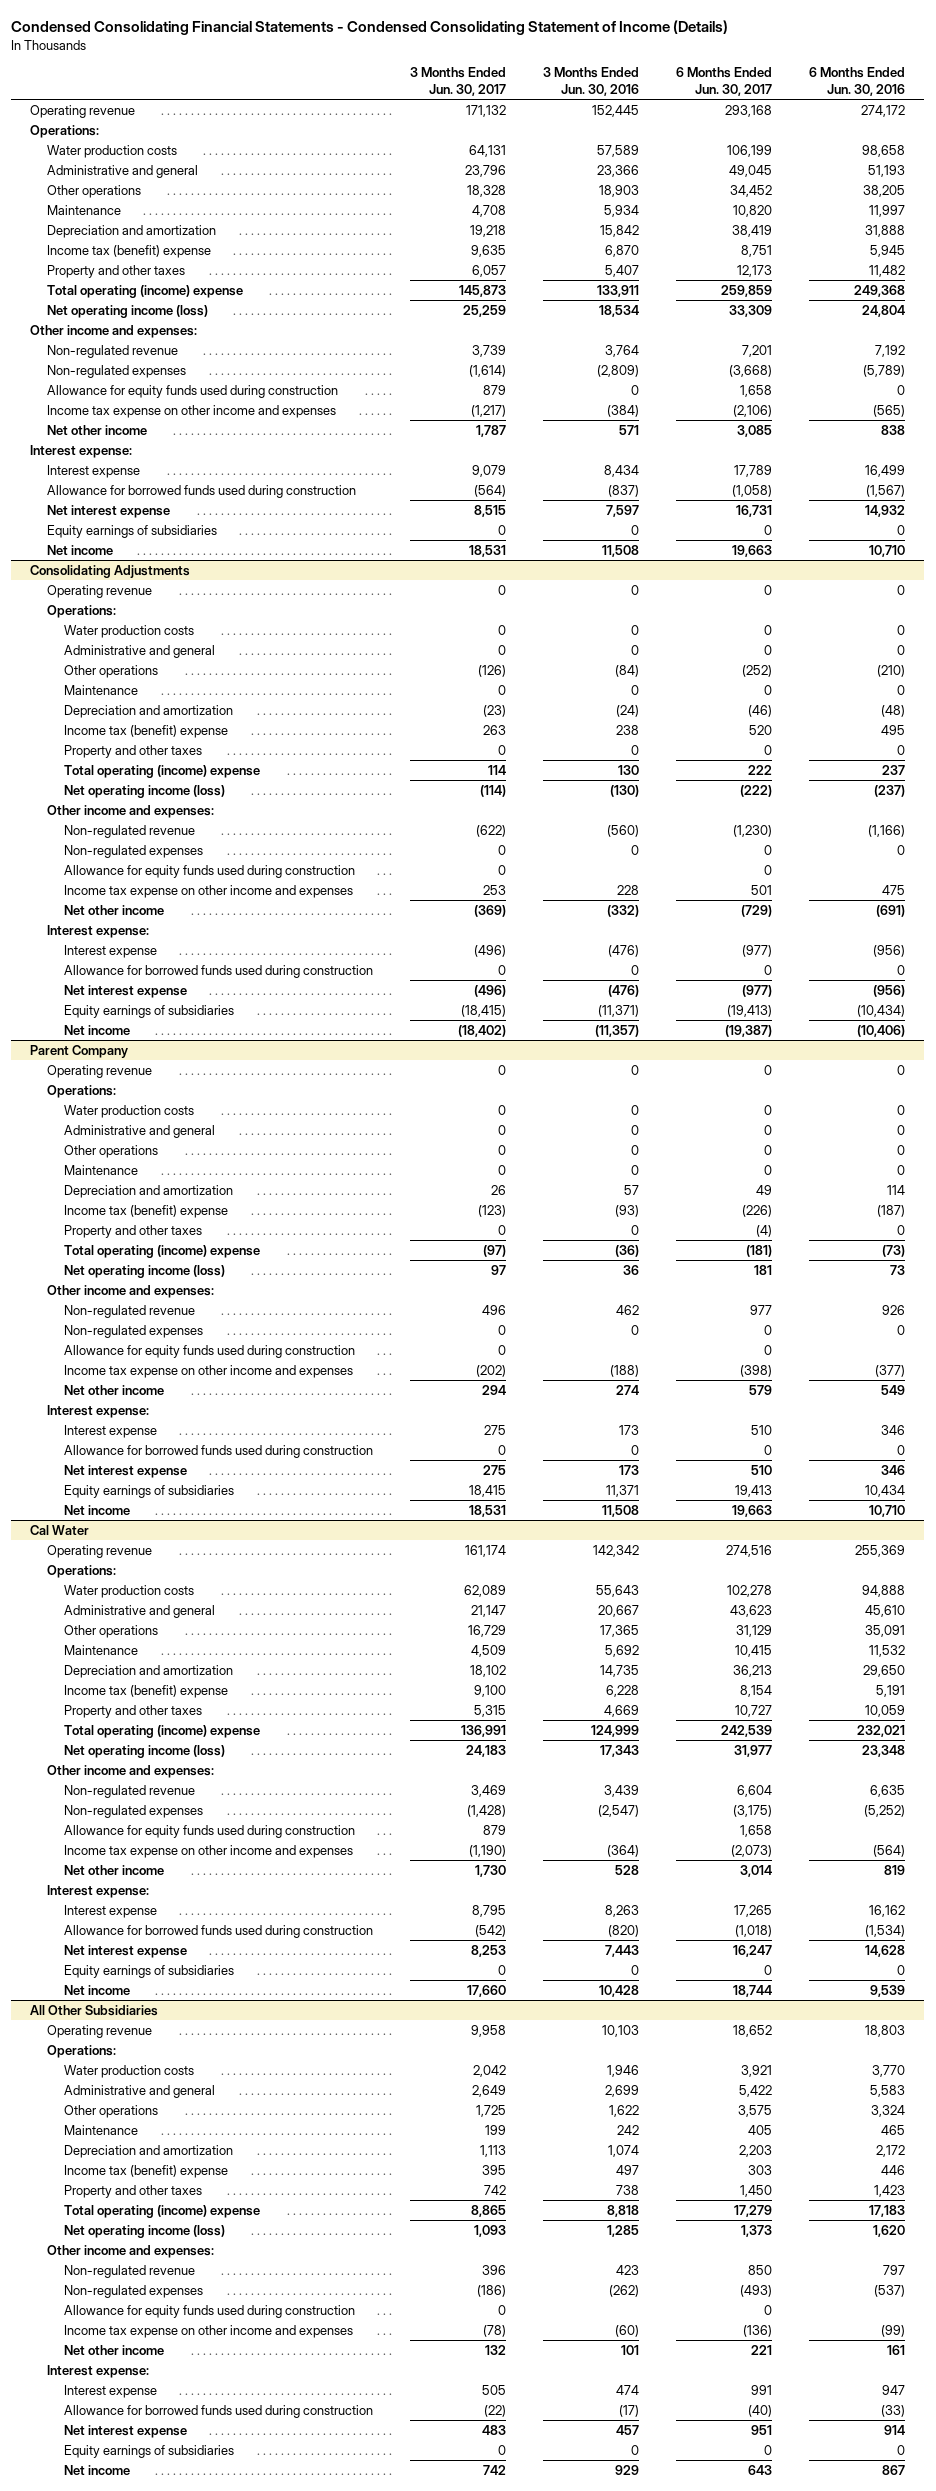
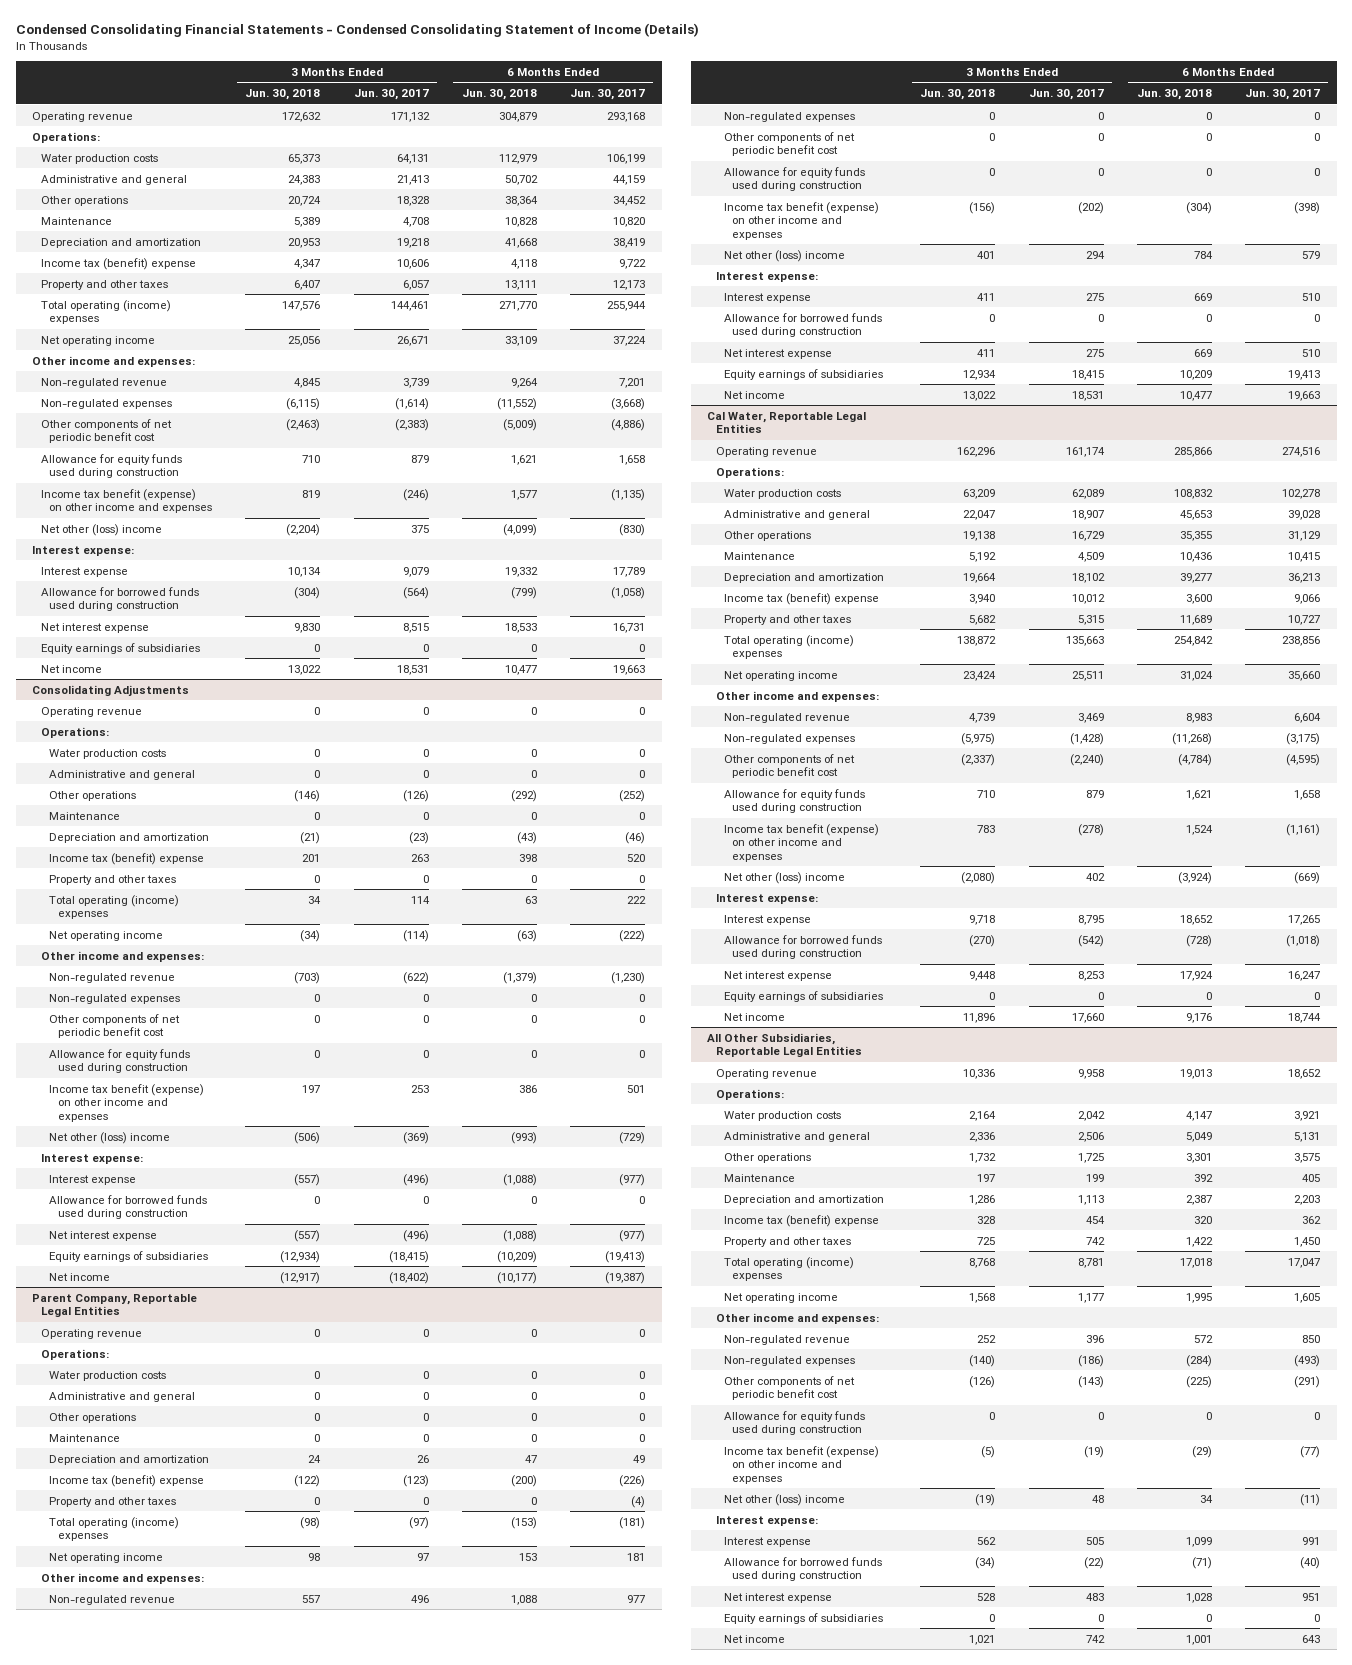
- | 3 Months Ended Jun. 30, 2017 | 3 Months Ended Jun. 30, 2016 | 6 Months Ended Jun. 30, 2017 | 6 Months Ended Jun. 30, 2016
+ | 3 Months Ended Jun. 30, 2018 | 3 Months Ended Jun. 30, 2017 | 6 Months Ended Jun. 30, 2018 | 6 Months Ended Jun. 30, 2017
- Administrative and general | 23,796 | 23,366 | 49,045 | 51,193
+ Administrative and general | 24,383 | 21,413 | 50,702 | 44,159
- Income tax (benefit) expense | 9,635 | 6,870 | 8,751 | 5,945
+ Income tax (benefit) expense | 4,347 | 10,606 | 4,118 | 9,722
- Total operating (income) expense | 145,873 | 133,911 | 259,859 | 249,368
- Net operating income (loss) | 25,259 | 18,534 | 33,309 | 24,804
+ Total operating (income) expenses | 147,576 | 144,461 | 271,770 | 255,944
+ Net operating income | 25,056 | 26,671 | 33,109 | 37,224
+ Other components of net periodic benefit cost | (2,463) | (2,383) | (5,009) | (4,886)
- Income tax expense on other income and expenses | (1,217) | (384) | (2,106) | (565)
- Net other income | 1,787 | 571 | 3,085 | 838
+ Income tax benefit (expense) on other income and expenses | 819 | (246) | 1,577 | (1,135)
+ Net other (loss) income | (2,204) | 375 | (4,099) | (830)
@ Consolidating Adjustments
- Total operating (income) expense | 114 | 130 | 222 | 237
- Net operating income (loss) | (114) | (130) | (222) | (237)
+ Total operating (income) expenses | 34 | 114 | 63 | 222
+ Net operating income | (34) | (114) | (63) | (222)
+ Other components of net periodic benefit cost | 0 | 0 | 0 | 0
- Income tax expense on other income and expenses | 253 | 228 | 501 | 475
- Net other income | (369) | (332) | (729) | (691)
+ Income tax benefit (expense) on other income and expenses | 197 | 253 | 386 | 501
+ Net other (loss) income | (506) | (369) | (993) | (729)
- Parent Company
+ Parent Company, Reportable Legal Entities
- Total operating (income) expense | (97) | (36) | (181) | (73)
- Net operating income (loss) | 97 | 36 | 181 | 73
+ Total operating (income) expenses | (98) | (97) | (153) | (181)
+ Net operating income | 98 | 97 | 153 | 181
+ Other components of net periodic benefit cost | 0 | 0 | 0 | 0
- Income tax expense on other income and expenses | (202) | (188) | (398) | (377)
- Net other income | 294 | 274 | 579 | 549
+ Income tax benefit (expense) on other income and expenses | (156) | (202) | (304) | (398)
+ Net other (loss) income | 401 | 294 | 784 | 579
- Cal Water
+ Cal Water, Reportable Legal Entities
- Administrative and general | 21,147 | 20,667 | 43,623 | 45,610
+ Administrative and general | 22,047 | 18,907 | 45,653 | 39,028
- Income tax (benefit) expense | 9,100 | 6,228 | 8,154 | 5,191
+ Income tax (benefit) expense | 3,940 | 10,012 | 3,600 | 9,066
- Total operating (income) expense | 136,991 | 124,999 | 242,539 | 232,021
- Net operating income (loss) | 24,183 | 17,343 | 31,977 | 23,348
+ Total operating (income) expenses | 138,872 | 135,663 | 254,842 | 238,856
+ Net operating income | 23,424 | 25,511 | 31,024 | 35,660
+ Other components of net periodic benefit cost | (2,337) | (2,240) | (4,784) | (4,595)
- Income tax expense on other income and expenses | (1,190) | (364) | (2,073) | (564)
- Net other income | 1,730 | 528 | 3,014 | 819
+ Income tax benefit (expense) on other income and expenses | 783 | (278) | 1,524 | (1,161)
+ Net other (loss) income | (2,080) | 402 | (3,924) | (669)
- All Other Subsidiaries
+ All Other Subsidiaries, Reportable Legal Entities
- Administrative and general | 2,649 | 2,699 | 5,422 | 5,583
+ Administrative and general | 2,336 | 2,506 | 5,049 | 5,131
- Income tax (benefit) expense | 395 | 497 | 303 | 446
+ Income tax (benefit) expense | 328 | 454 | 320 | 362
- Total operating (income) expense | 8,865 | 8,818 | 17,279 | 17,183
- Net operating income (loss) | 1,093 | 1,285 | 1,373 | 1,620
+ Total operating (income) expenses | 8,768 | 8,781 | 17,018 | 17,047
+ Net operating income | 1,568 | 1,177 | 1,995 | 1,605
+ Other components of net periodic benefit cost | (126) | (143) | (225) | (291)
- Income tax expense on other income and expenses | (78) | (60) | (136) | (99)
- Net other income | 132 | 101 | 221 | 161
+ Income tax benefit (expense) on other income and expenses | (5) | (19) | (29) | (77)
+ Net other (loss) income | (19) | 48 | 34 | (11)

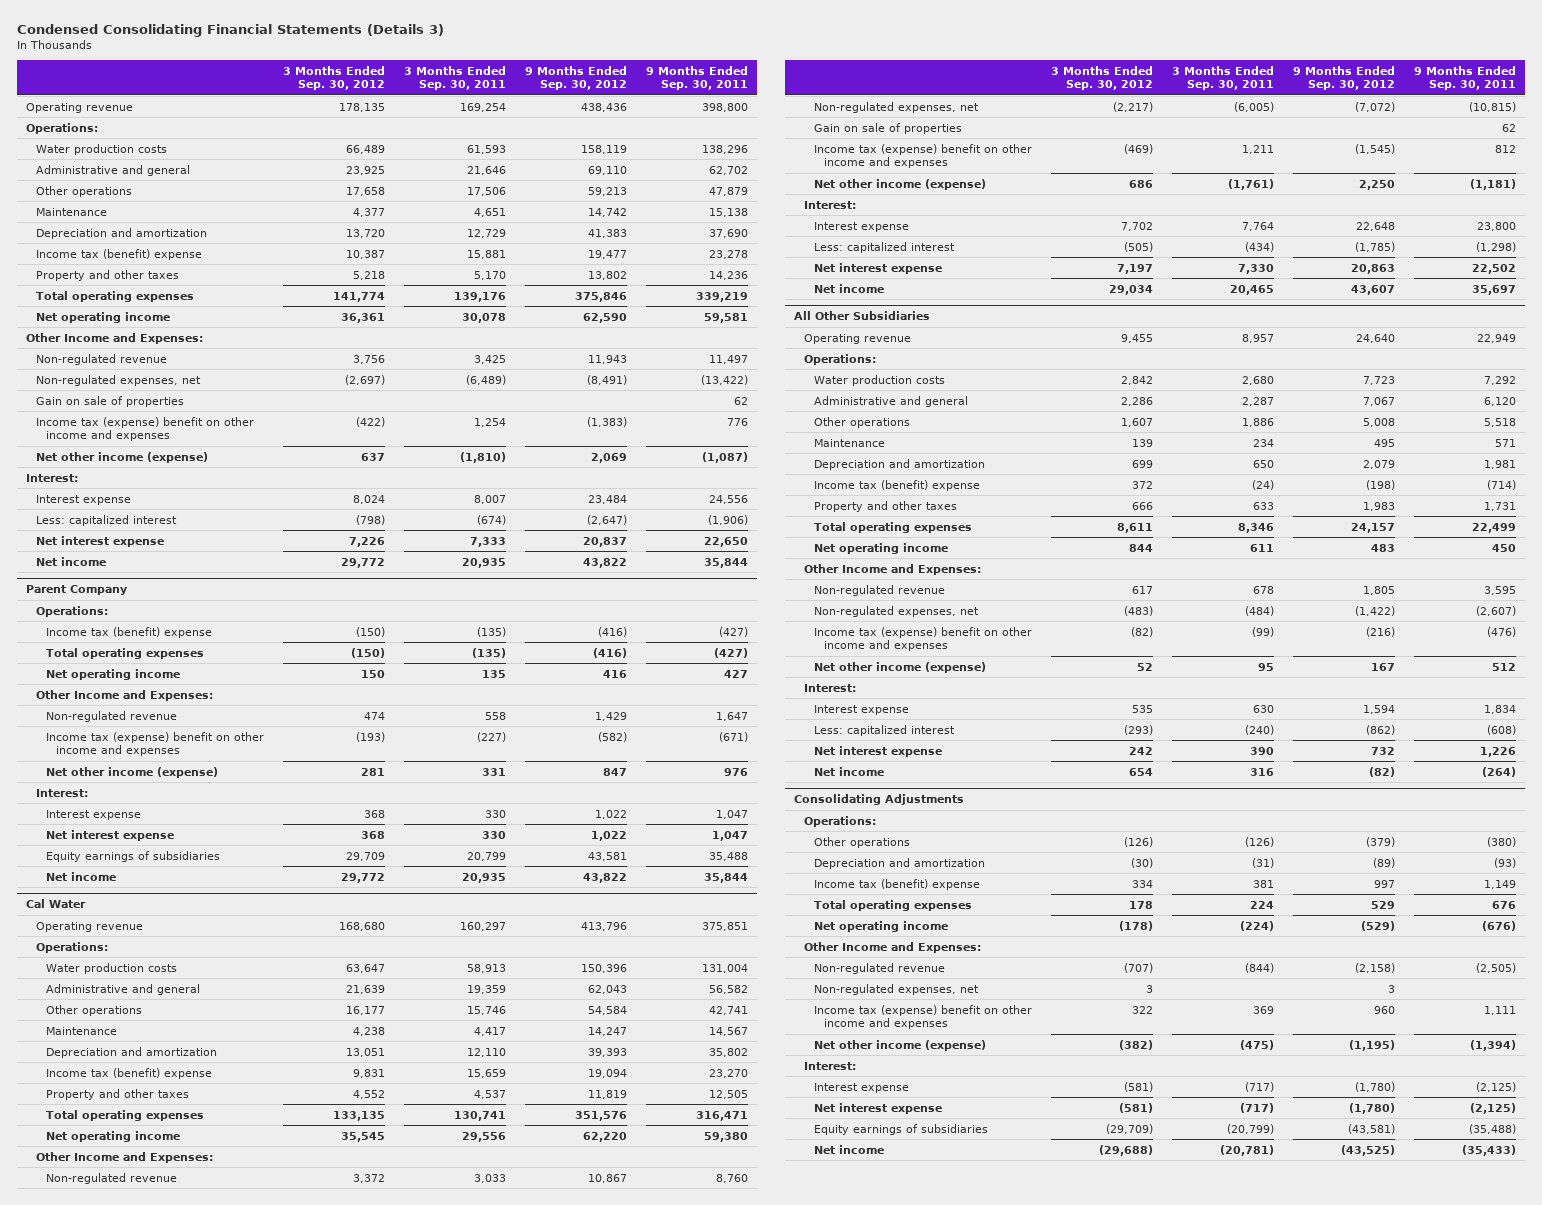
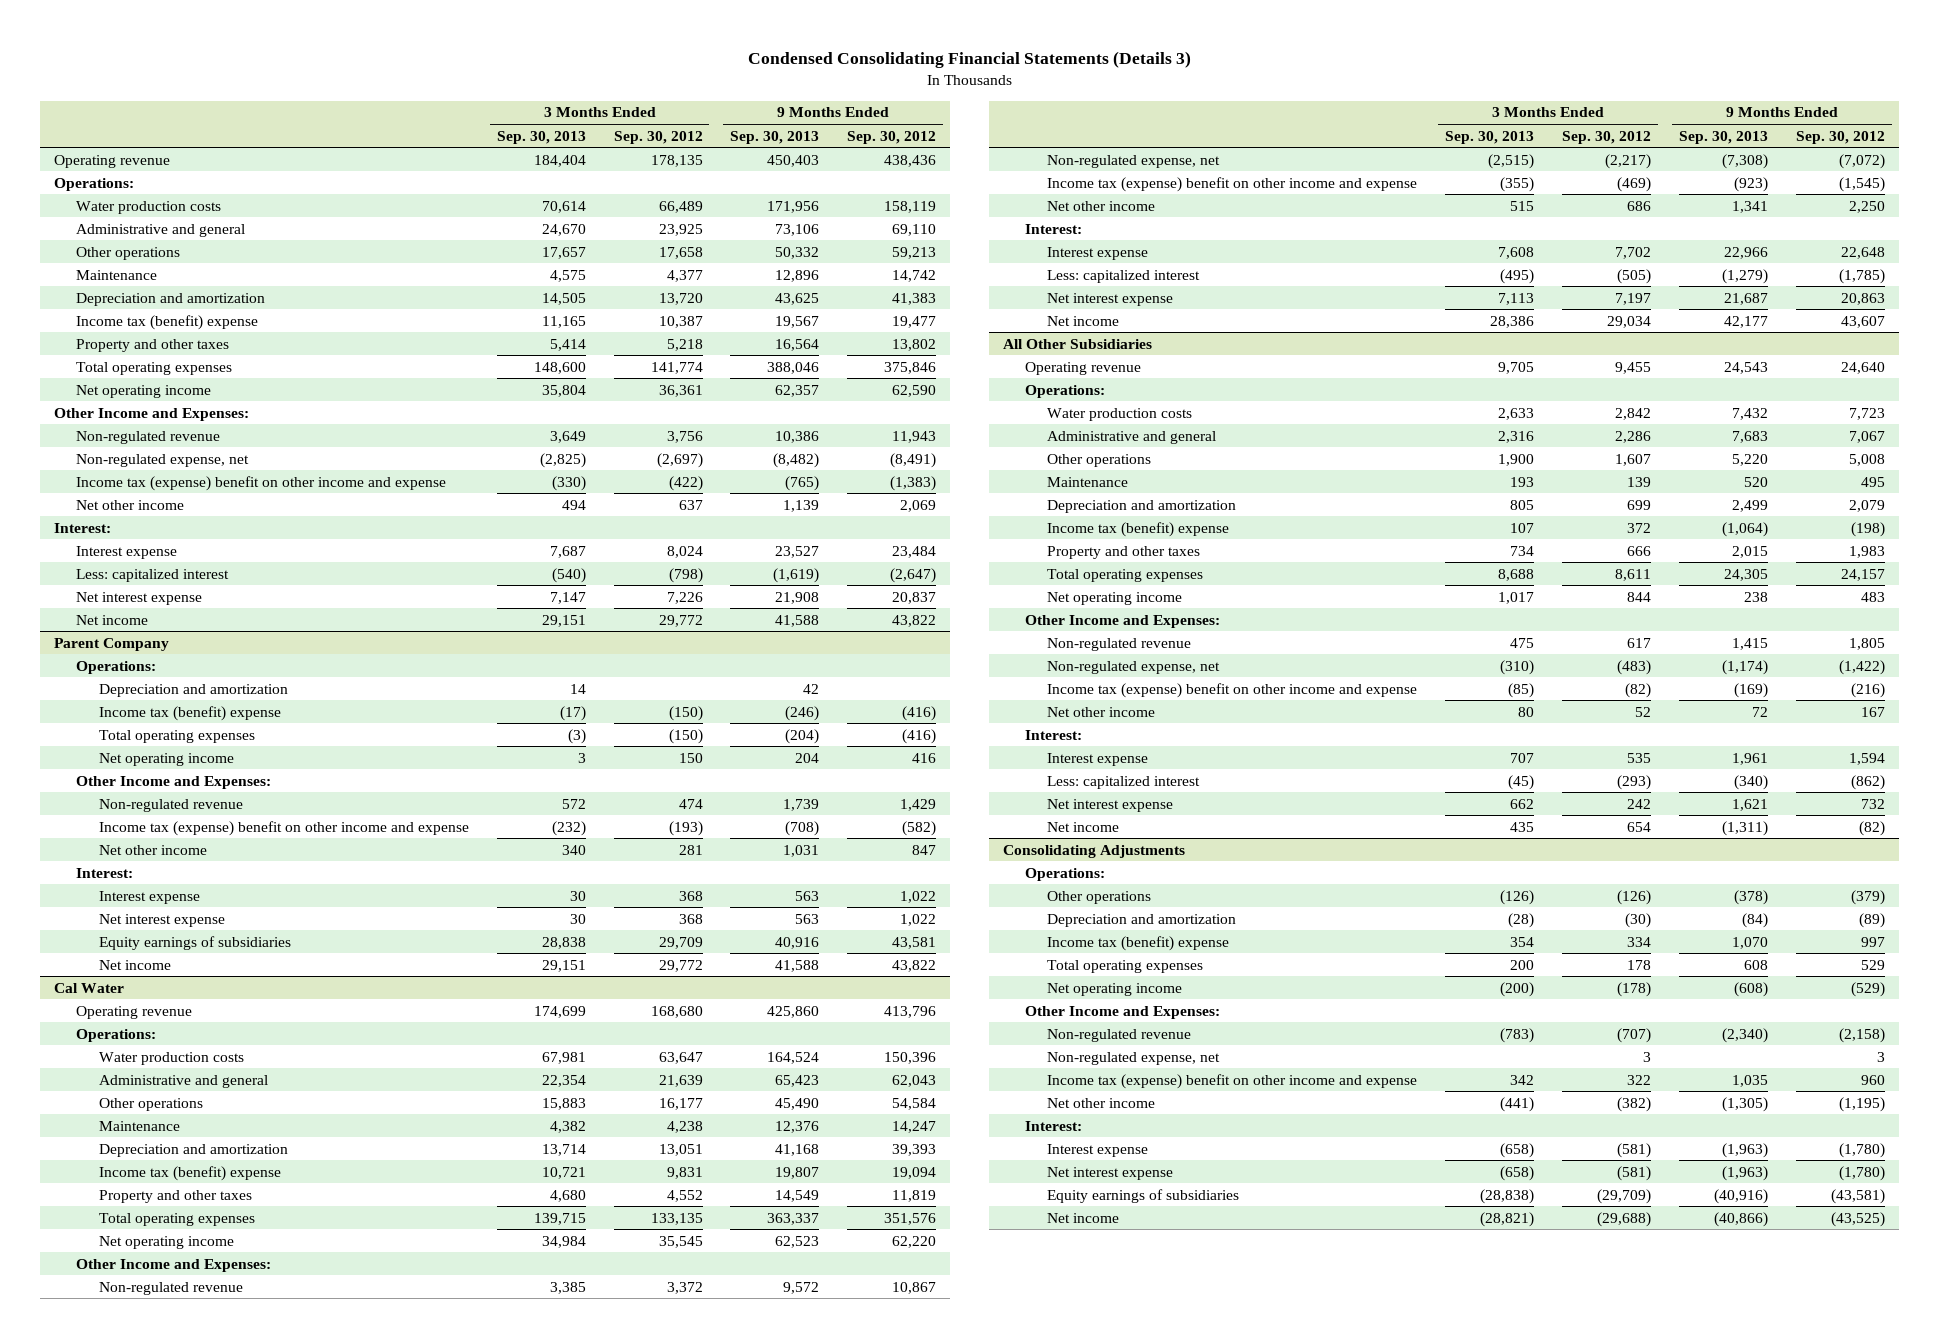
- | 3 Months Ended Sep. 30, 2012 | 3 Months Ended Sep. 30, 2011 | 9 Months Ended Sep. 30, 2012 | 9 Months Ended Sep. 30, 2011
+ | 3 Months Ended Sep. 30, 2013 | 3 Months Ended Sep. 30, 2012 | 9 Months Ended Sep. 30, 2013 | 9 Months Ended Sep. 30, 2012
- Non-regulated expenses, net | (2,697) | (6,489) | (8,491) | (13,422)
- Gain on sale of properties | | | | 62
- Income tax (expense) benefit on other income and expenses | (422) | 1,254 | (1,383) | 776
- Net other income (expense) | 637 | (1,810) | 2,069 | (1,087)
+ Non-regulated expense, net | (2,825) | (2,697) | (8,482) | (8,491)
+ Income tax (expense) benefit on other income and expense | (330) | (422) | (765) | (1,383)
+ Net other income | 494 | 637 | 1,139 | 2,069
@ Parent Company
+ Depreciation and amortization | 14 | | 42 |
- Income tax (expense) benefit on other income and expenses | (193) | (227) | (582) | (671)
- Net other income (expense) | 281 | 331 | 847 | 976
+ Income tax (expense) benefit on other income and expense | (232) | (193) | (708) | (582)
+ Net other income | 340 | 281 | 1,031 | 847
@ Cal Water
- Non-regulated expenses, net | (2,217) | (6,005) | (7,072) | (10,815)
- Gain on sale of properties | | | | 62
- Income tax (expense) benefit on other income and expenses | (469) | 1,211 | (1,545) | 812
- Net other income (expense) | 686 | (1,761) | 2,250 | (1,181)
+ Non-regulated expense, net | (2,515) | (2,217) | (7,308) | (7,072)
+ Income tax (expense) benefit on other income and expense | (355) | (469) | (923) | (1,545)
+ Net other income | 515 | 686 | 1,341 | 2,250
@ All Other Subsidiaries
- Non-regulated expenses, net | (483) | (484) | (1,422) | (2,607)
- Income tax (expense) benefit on other income and expenses | (82) | (99) | (216) | (476)
- Net other income (expense) | 52 | 95 | 167 | 512
+ Non-regulated expense, net | (310) | (483) | (1,174) | (1,422)
+ Income tax (expense) benefit on other income and expense | (85) | (82) | (169) | (216)
+ Net other income | 80 | 52 | 72 | 167
@ Consolidating Adjustments
- Non-regulated expenses, net | 3 | | 3 |
- Income tax (expense) benefit on other income and expenses | 322 | 369 | 960 | 1,111
- Net other income (expense) | (382) | (475) | (1,195) | (1,394)
+ Non-regulated expense, net | | 3 | | 3
+ Income tax (expense) benefit on other income and expense | 342 | 322 | 1,035 | 960
+ Net other income | (441) | (382) | (1,305) | (1,195)

